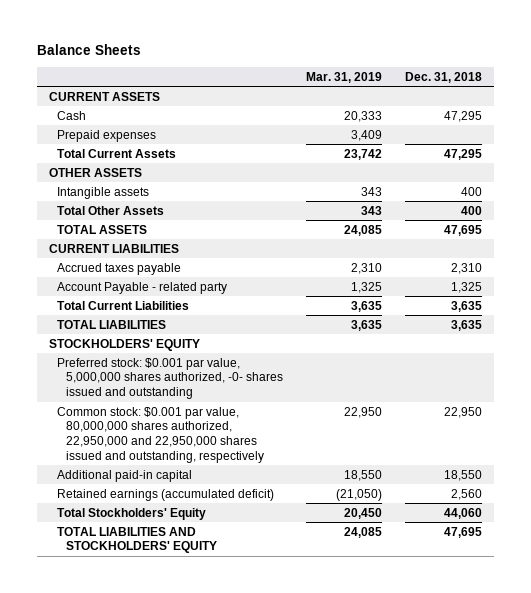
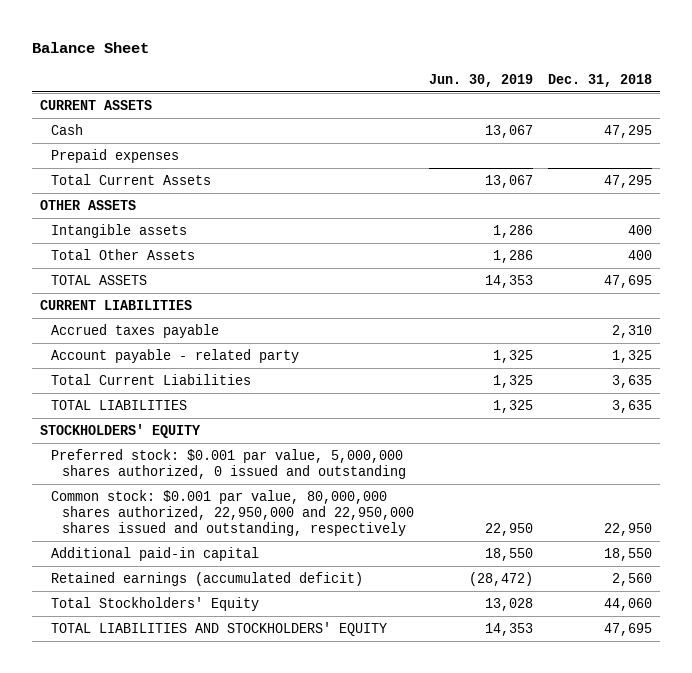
- Balance Sheets
+ Balance Sheet
- | Mar. 31, 2019 | Dec. 31, 2018
+ | Jun. 30, 2019 | Dec. 31, 2018
- Account Payable - related party | 1,325 | 1,325
+ Account payable - related party | 1,325 | 1,325
- Preferred stock: $0.001 par value, 5,000,000 shares authorized, -0- shares issued and outstanding
+ Preferred stock: $0.001 par value, 5,000,000 shares authorized, 0 issued and outstanding

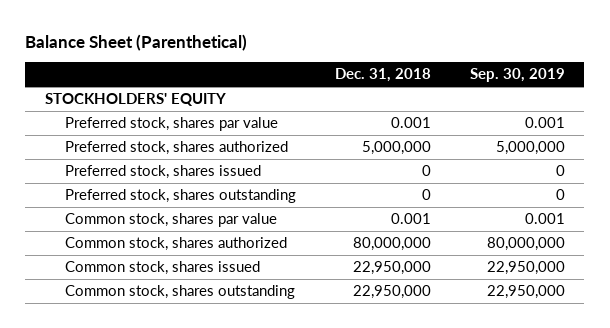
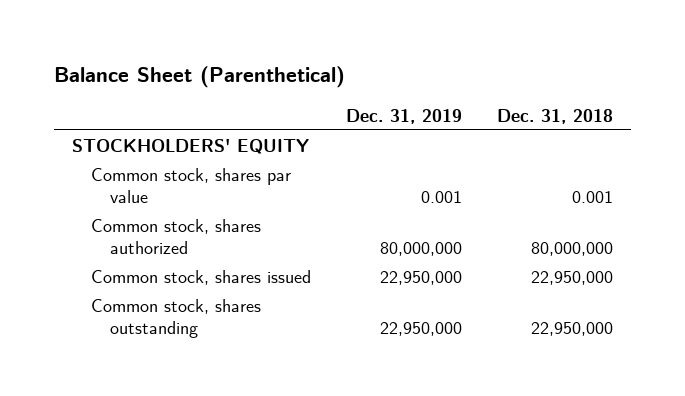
- | Dec. 31, 2018 | Sep. 30, 2019
+ | Dec. 31, 2019 | Dec. 31, 2018
- Preferred stock, shares par value | 0.001 | 0.001
- Preferred stock, shares authorized | 5,000,000 | 5,000,000
- Preferred stock, shares issued | 0 | 0
- Preferred stock, shares outstanding | 0 | 0

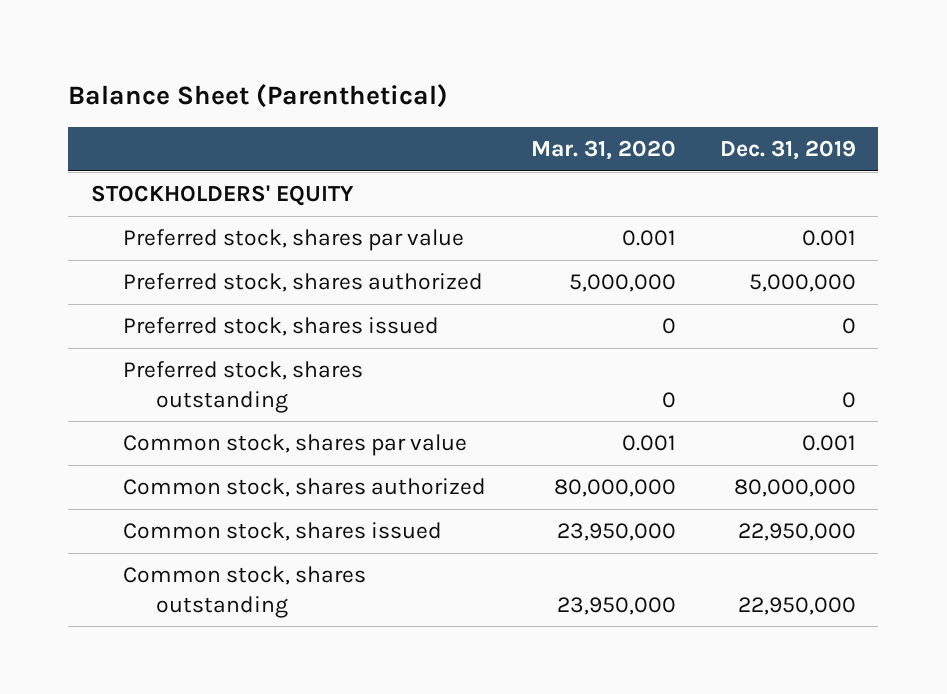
- | Dec. 31, 2019 | Dec. 31, 2018
+ | Mar. 31, 2020 | Dec. 31, 2019
+ Preferred stock, shares par value | 0.001 | 0.001
+ Preferred stock, shares authorized | 5,000,000 | 5,000,000
+ Preferred stock, shares issued | 0 | 0
+ Preferred stock, shares outstanding | 0 | 0

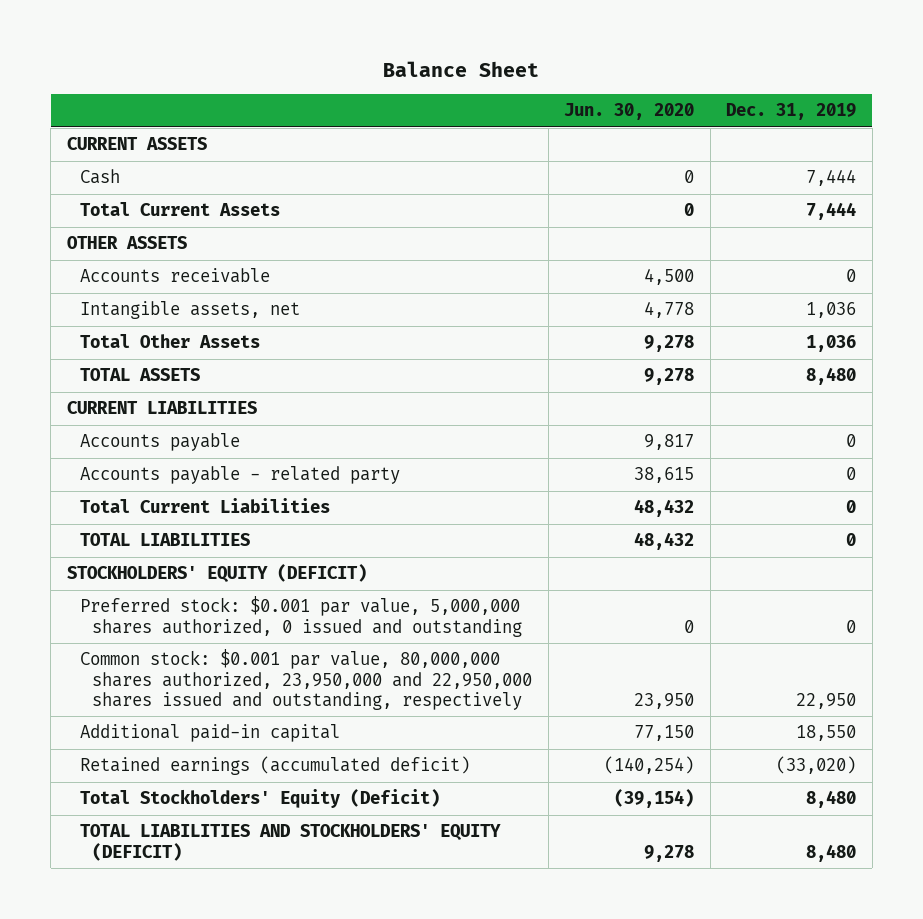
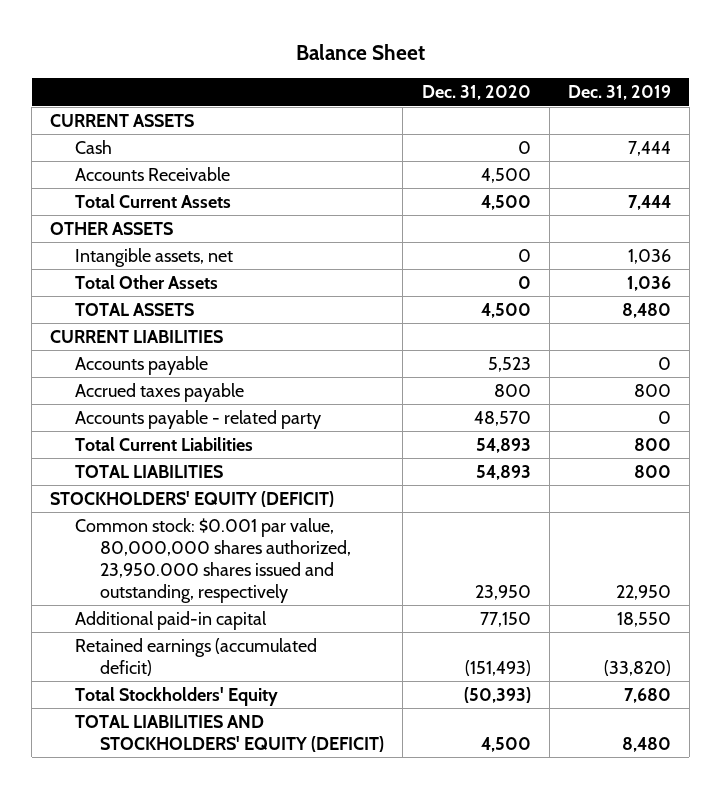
- | Jun. 30, 2020 | Dec. 31, 2019
+ | Dec. 31, 2020 | Dec. 31, 2019
+ Accounts Receivable | 4,500 |
- Accounts receivable | 4,500 | 0
+ Accrued taxes payable | 800 | 800
- Total Current Liabilities | 48,432 | 0
- TOTAL LIABILITIES | 48,432 | 0
+ Total Current Liabilities | 54,893 | 800
+ TOTAL LIABILITIES | 54,893 | 800
- Preferred stock: $0.001 par value, 5,000,000 shares authorized, 0 issued and outstanding | 0 | 0
- Common stock: $0.001 par value, 80,000,000 shares authorized, 23,950,000 and 22,950,000 shares issued and outstanding, respectively | 23,950 | 22,950
+ Common stock: $0.001 par value, 80,000,000 shares authorized, 23,950.000 shares issued and outstanding, respectively | 23,950 | 22,950
- Retained earnings (accumulated deficit) | (140,254) | (33,020)
- Total Stockholders' Equity (Deficit) | (39,154) | 8,480
+ Retained earnings (accumulated deficit) | (151,493) | (33,820)
+ Total Stockholders' Equity | (50,393) | 7,680

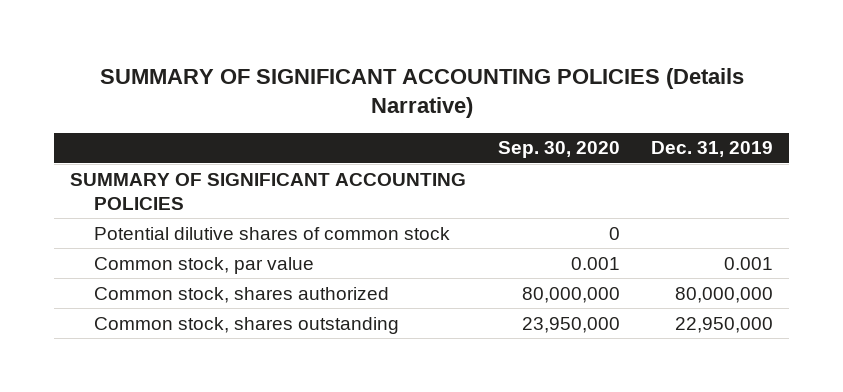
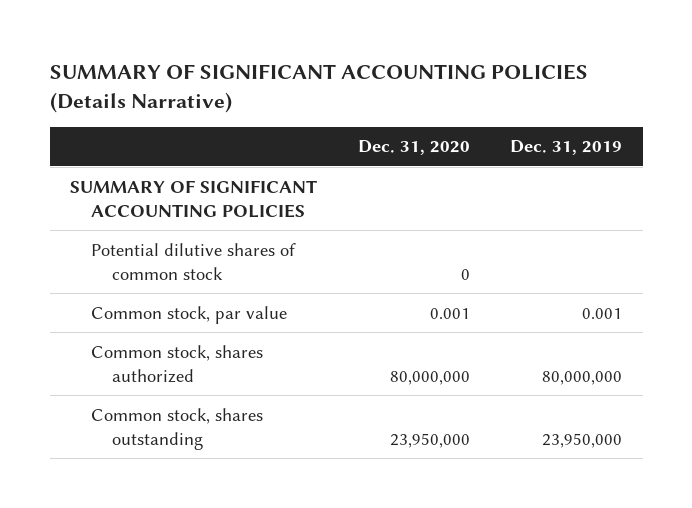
- | Sep. 30, 2020 | Dec. 31, 2019
+ | Dec. 31, 2020 | Dec. 31, 2019
- Common stock, shares outstanding | 23,950,000 | 22,950,000
+ Common stock, shares outstanding | 23,950,000 | 23,950,000

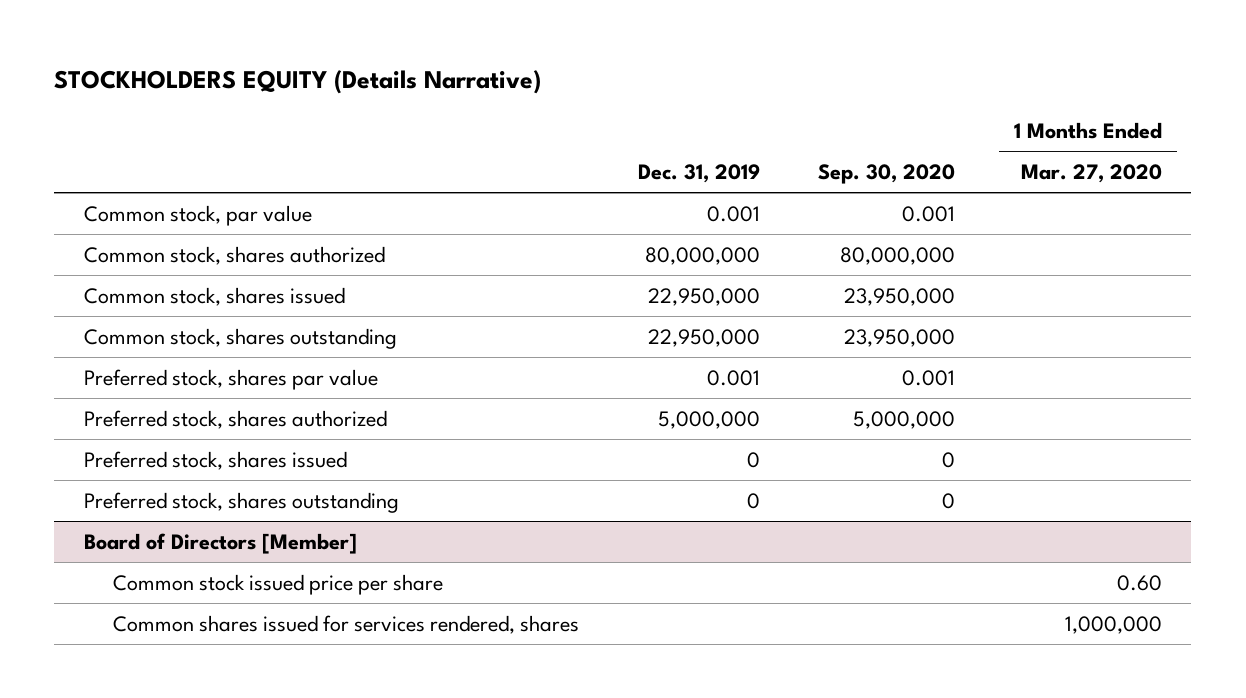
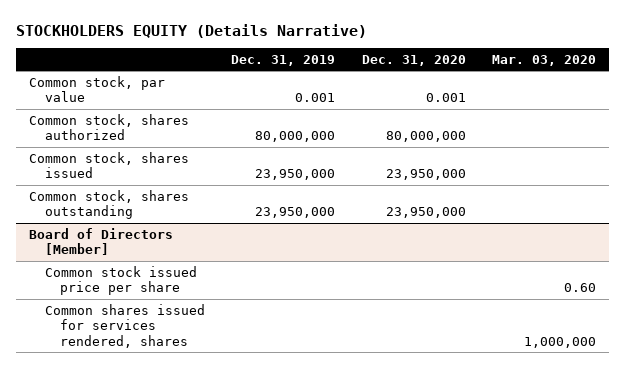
- | Dec. 31, 2019 | Sep. 30, 2020 | 1 Months Ended Mar. 27, 2020
+ | Dec. 31, 2019 | Dec. 31, 2020 | Mar. 03, 2020
- Common stock, shares issued | 22,950,000 | 23,950,000 |
- Common stock, shares outstanding | 22,950,000 | 23,950,000 |
- Preferred stock, shares par value | 0.001 | 0.001 |
- Preferred stock, shares authorized | 5,000,000 | 5,000,000 |
- Preferred stock, shares issued | 0 | 0 |
- Preferred stock, shares outstanding | 0 | 0 |
+ Common stock, shares issued | 23,950,000 | 23,950,000 |
+ Common stock, shares outstanding | 23,950,000 | 23,950,000 |

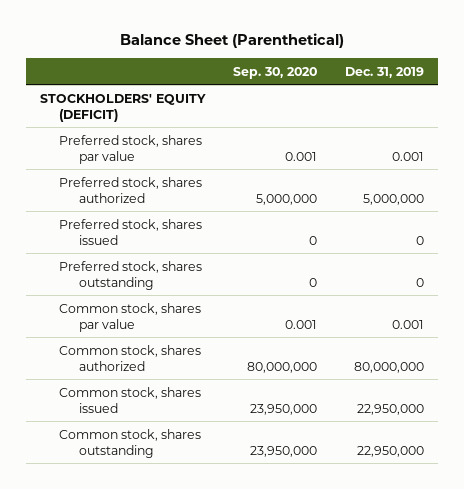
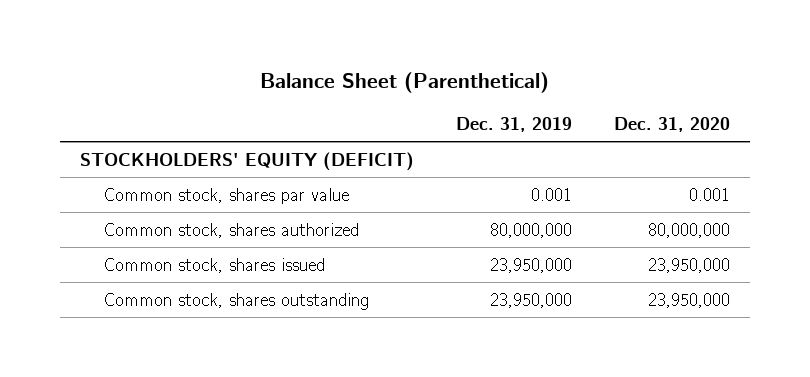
- | Sep. 30, 2020 | Dec. 31, 2019
+ | Dec. 31, 2019 | Dec. 31, 2020
- Preferred stock, shares par value | 0.001 | 0.001
- Preferred stock, shares authorized | 5,000,000 | 5,000,000
- Preferred stock, shares issued | 0 | 0
- Preferred stock, shares outstanding | 0 | 0
- Common stock, shares issued | 23,950,000 | 22,950,000
- Common stock, shares outstanding | 23,950,000 | 22,950,000
+ Common stock, shares issued | 23,950,000 | 23,950,000
+ Common stock, shares outstanding | 23,950,000 | 23,950,000

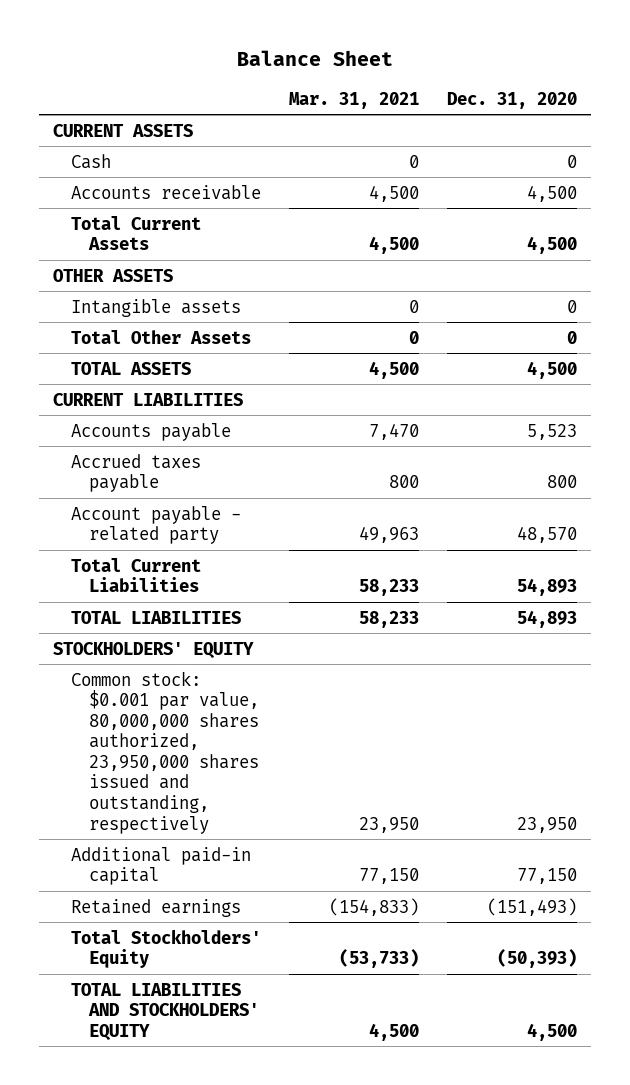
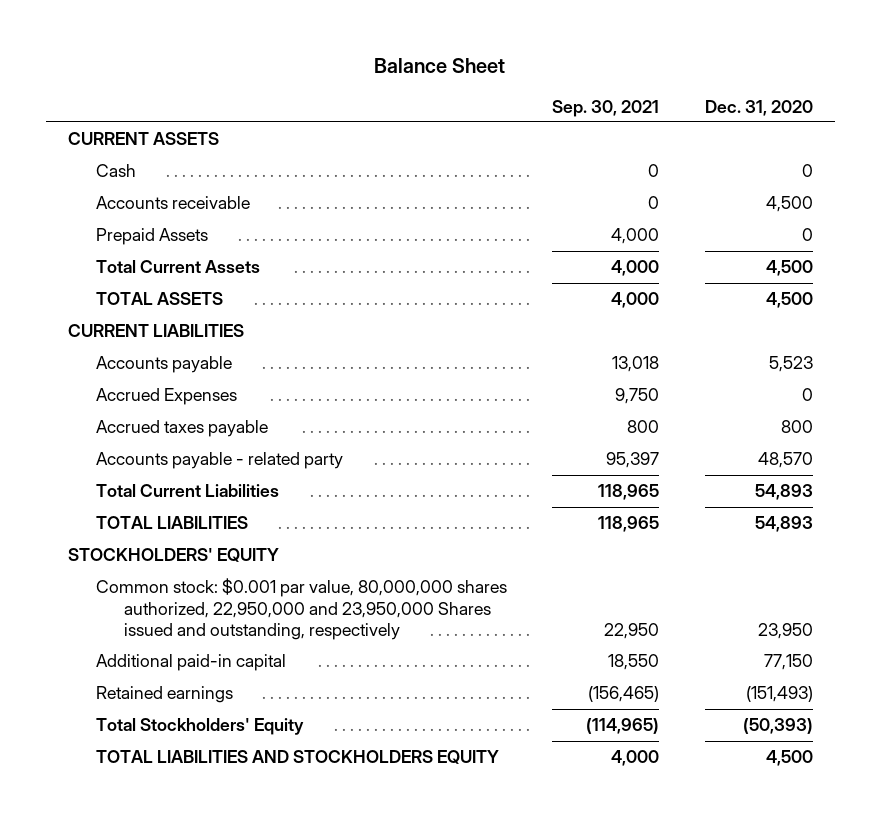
- | Mar. 31, 2021 | Dec. 31, 2020
+ | Sep. 30, 2021 | Dec. 31, 2020
+ Prepaid Assets | 4,000 | 0
- OTHER ASSETS
- Intangible assets | 0 | 0
- Total Other Assets | 0 | 0
+ Accrued Expenses | 9,750 | 0
- Account payable - related party | 49,963 | 48,570
+ Accounts payable - related party | 95,397 | 48,570
- Common stock: $0.001 par value, 80,000,000 shares authorized, 23,950,000 shares issued and outstanding, respectively | 23,950 | 23,950
+ Common stock: $0.001 par value, 80,000,000 shares authorized, 22,950,000 and 23,950,000 Shares issued and outstanding, respectively | 22,950 | 23,950
- TOTAL LIABILITIES AND STOCKHOLDERS' EQUITY | 4,500 | 4,500
+ TOTAL LIABILITIES AND STOCKHOLDERS EQUITY | 4,000 | 4,500

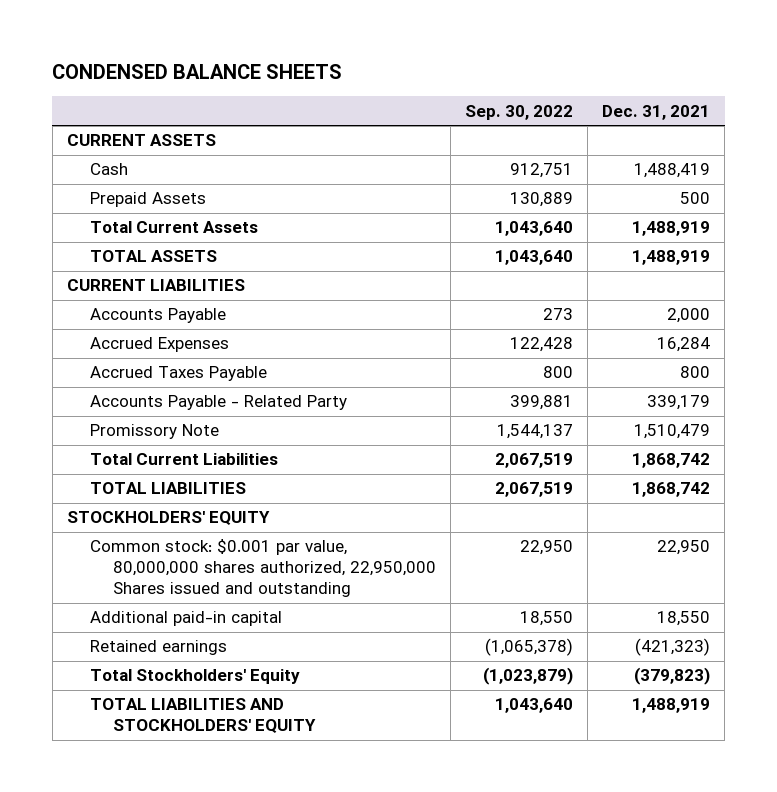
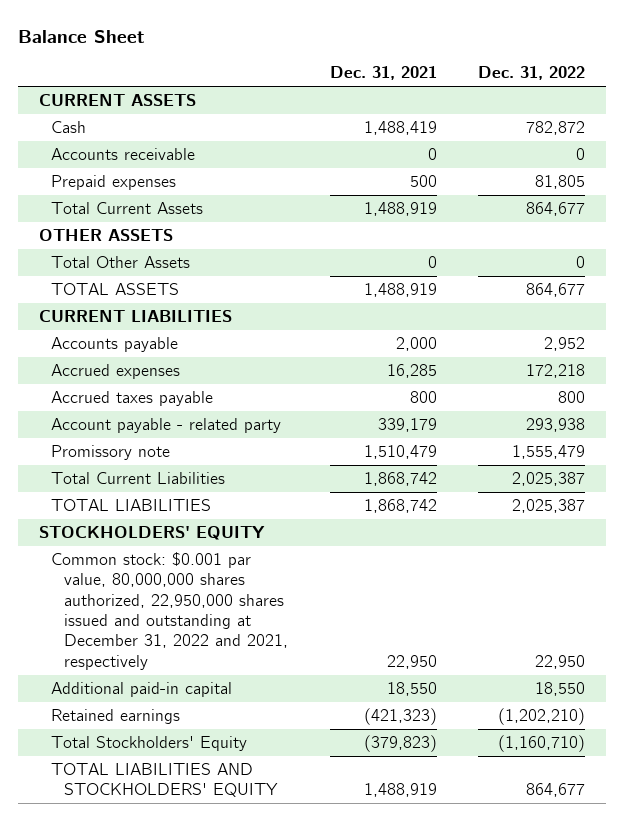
- CONDENSED BALANCE SHEETS
+ Balance Sheet
- | Sep. 30, 2022 | Dec. 31, 2021
+ | Dec. 31, 2021 | Dec. 31, 2022
- Prepaid Assets | 130,889 | 500
+ Accounts receivable | 0 | 0
+ Prepaid expenses | 500 | 81,805
+ OTHER ASSETS
+ Total Other Assets | 0 | 0
- Accounts Payable | 273 | 2,000
- Accrued Expenses | 122,428 | 16,284
- Accrued Taxes Payable | 800 | 800
- Accounts Payable - Related Party | 399,881 | 339,179
- Promissory Note | 1,544,137 | 1,510,479
+ Accounts payable | 2,000 | 2,952
+ Accrued expenses | 16,285 | 172,218
+ Accrued taxes payable | 800 | 800
+ Account payable - related party | 339,179 | 293,938
+ Promissory note | 1,510,479 | 1,555,479
- Common stock: $0.001 par value, 80,000,000 shares authorized, 22,950,000 Shares issued and outstanding | 22,950 | 22,950
+ Common stock: $0.001 par value, 80,000,000 shares authorized, 22,950,000 shares issued and outstanding at December 31, 2022 and 2021, respectively | 22,950 | 22,950

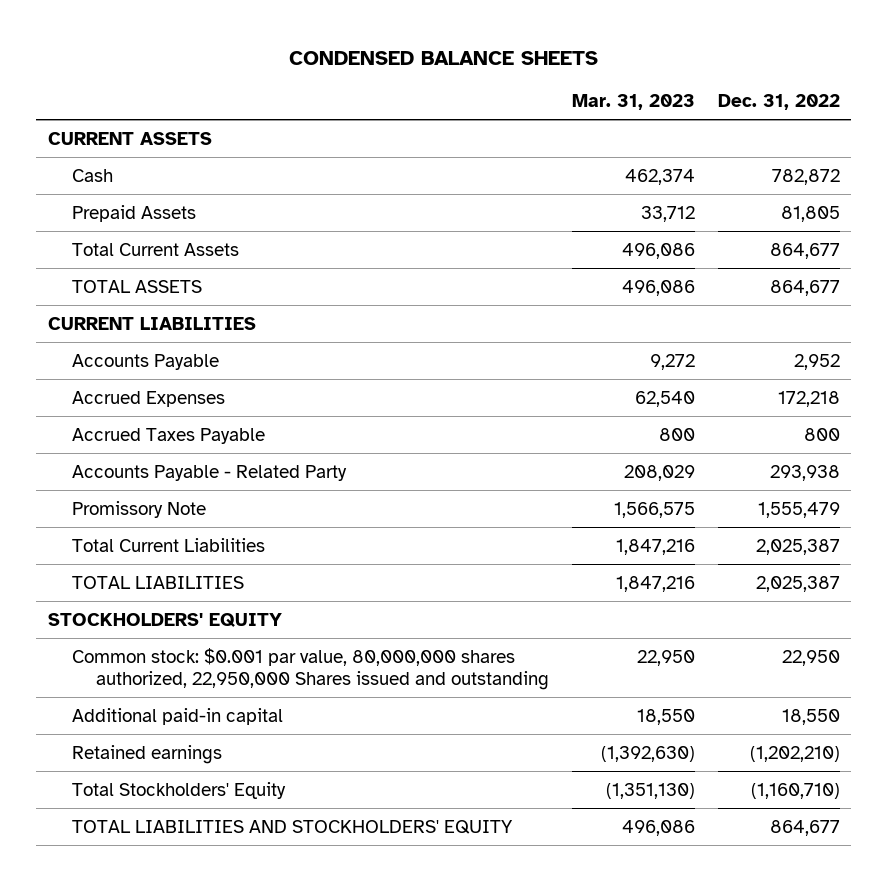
- Balance Sheet
+ CONDENSED BALANCE SHEETS
- | Dec. 31, 2021 | Dec. 31, 2022
+ | Mar. 31, 2023 | Dec. 31, 2022
- Accounts receivable | 0 | 0
- Prepaid expenses | 500 | 81,805
+ Prepaid Assets | 33,712 | 81,805
- OTHER ASSETS
- Total Other Assets | 0 | 0
- Accounts payable | 2,000 | 2,952
- Accrued expenses | 16,285 | 172,218
- Accrued taxes payable | 800 | 800
- Account payable - related party | 339,179 | 293,938
- Promissory note | 1,510,479 | 1,555,479
+ Accounts Payable | 9,272 | 2,952
+ Accrued Expenses | 62,540 | 172,218
+ Accrued Taxes Payable | 800 | 800
+ Accounts Payable - Related Party | 208,029 | 293,938
+ Promissory Note | 1,566,575 | 1,555,479
- Common stock: $0.001 par value, 80,000,000 shares authorized, 22,950,000 shares issued and outstanding at December 31, 2022 and 2021, respectively | 22,950 | 22,950
+ Common stock: $0.001 par value, 80,000,000 shares authorized, 22,950,000 Shares issued and outstanding | 22,950 | 22,950

